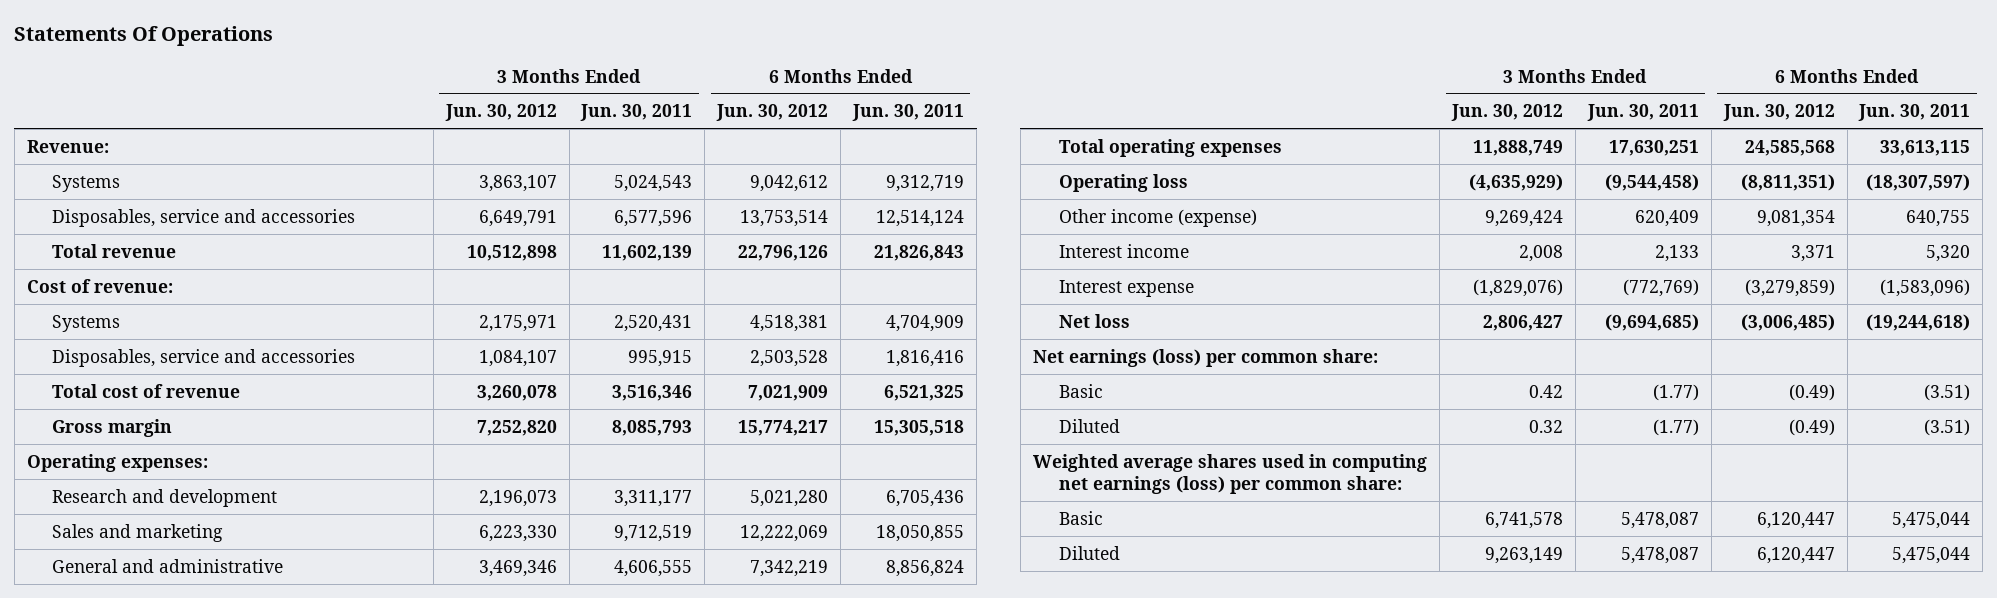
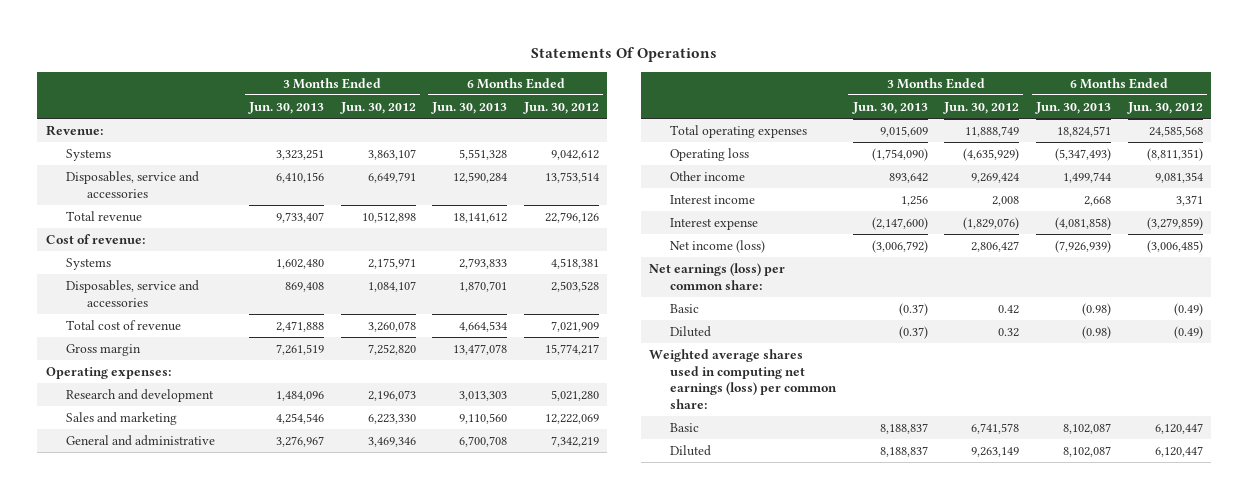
- | 3 Months Ended Jun. 30, 2012 | 3 Months Ended Jun. 30, 2011 | 6 Months Ended Jun. 30, 2012 | 6 Months Ended Jun. 30, 2011
+ | 3 Months Ended Jun. 30, 2013 | 3 Months Ended Jun. 30, 2012 | 6 Months Ended Jun. 30, 2013 | 6 Months Ended Jun. 30, 2012
- Other income (expense) | 9,269,424 | 620,409 | 9,081,354 | 640,755
+ Other income | 893,642 | 9,269,424 | 1,499,744 | 9,081,354
- Net loss | 2,806,427 | (9,694,685) | (3,006,485) | (19,244,618)
+ Net income (loss) | (3,006,792) | 2,806,427 | (7,926,939) | (3,006,485)

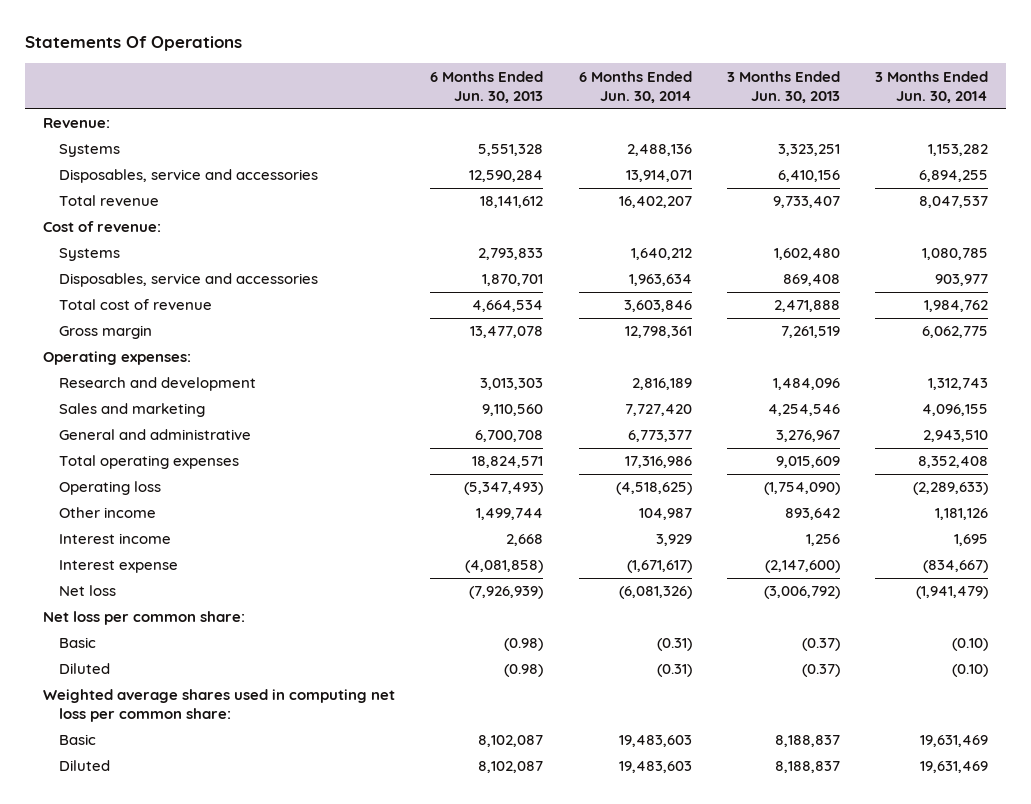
- | 3 Months Ended Jun. 30, 2013 | 3 Months Ended Jun. 30, 2012 | 6 Months Ended Jun. 30, 2013 | 6 Months Ended Jun. 30, 2012
+ | 6 Months Ended Jun. 30, 2013 | 6 Months Ended Jun. 30, 2014 | 3 Months Ended Jun. 30, 2013 | 3 Months Ended Jun. 30, 2014
- Net income (loss) | (3,006,792) | 2,806,427 | (7,926,939) | (3,006,485)
- Net earnings (loss) per common share:
+ Net loss | (7,926,939) | (6,081,326) | (3,006,792) | (1,941,479)
+ Net loss per common share:
- Weighted average shares used in computing net earnings (loss) per common share:
+ Weighted average shares used in computing net loss per common share:

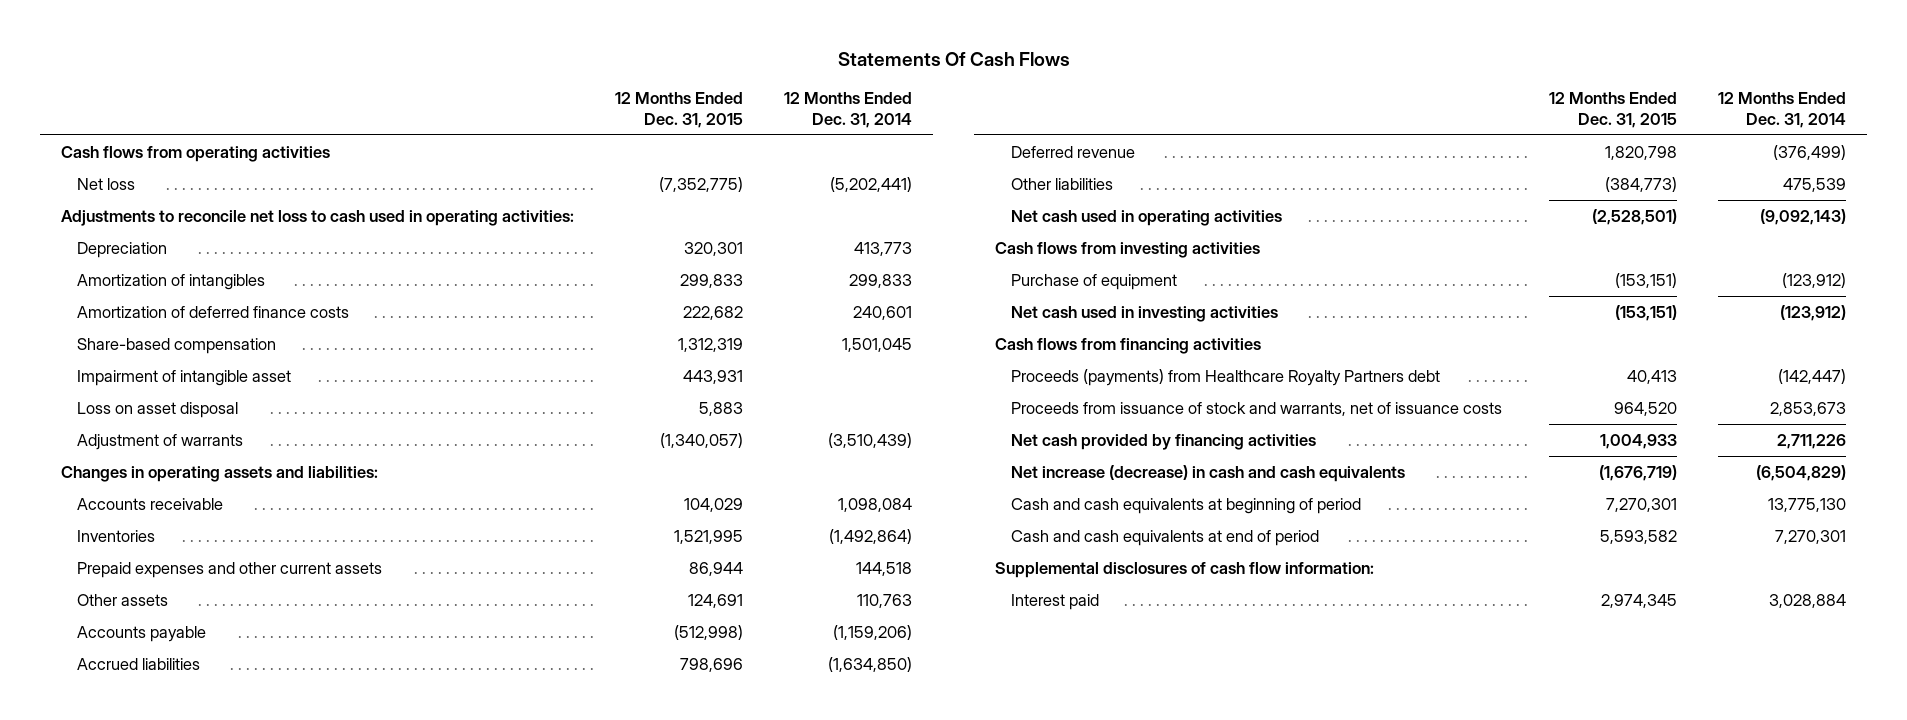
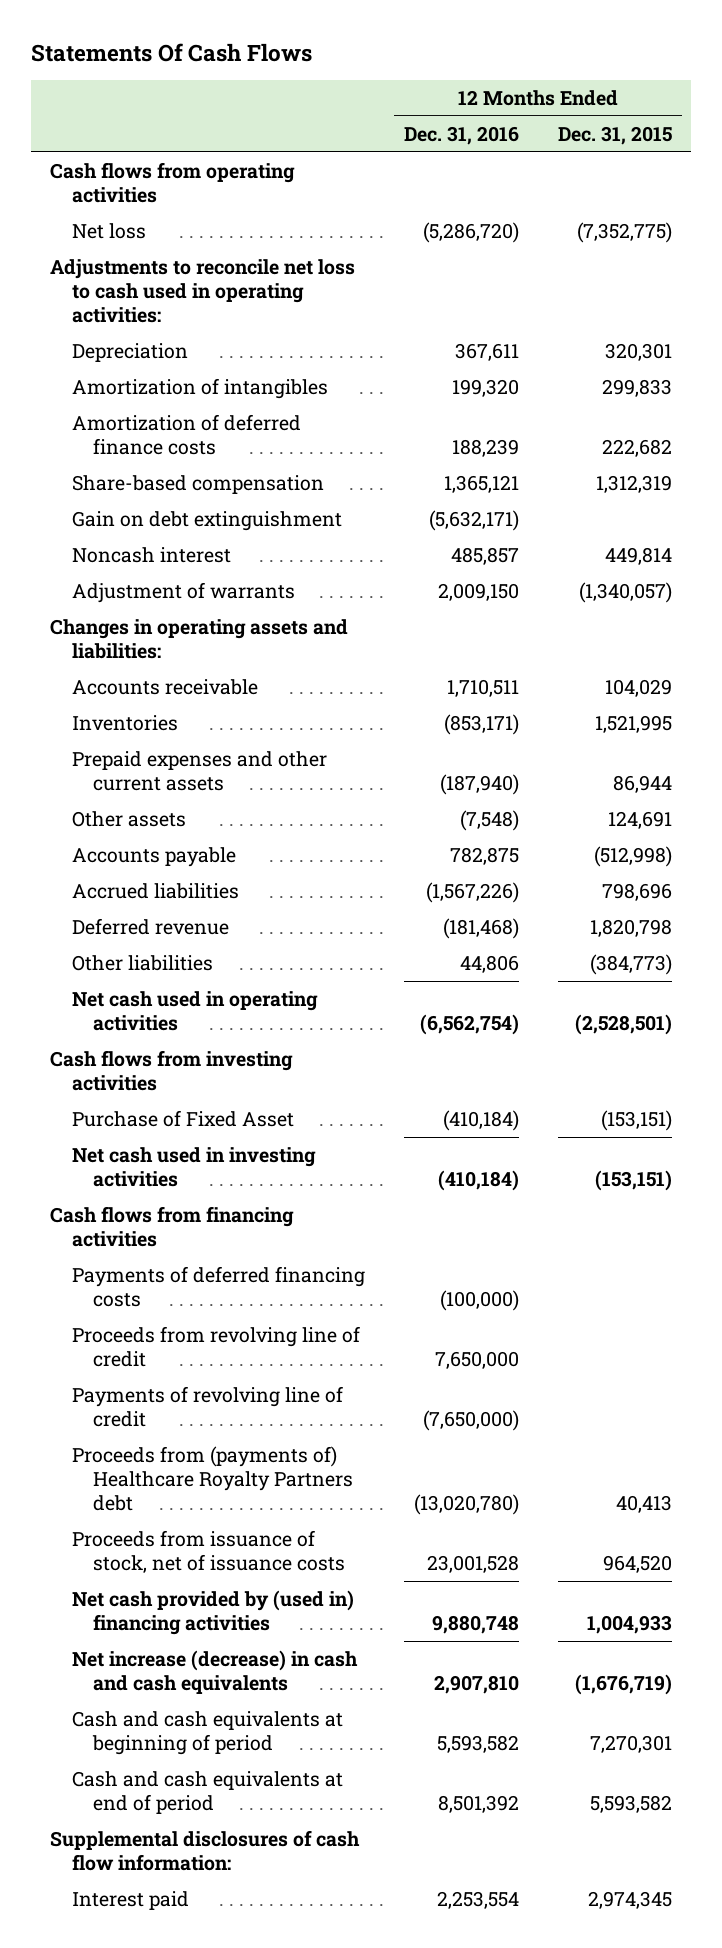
- | 12 Months Ended Dec. 31, 2015 | 12 Months Ended Dec. 31, 2014
+ | 12 Months Ended Dec. 31, 2016 | 12 Months Ended Dec. 31, 2015
- Impairment of intangible asset | 443,931 |
- Loss on asset disposal | 5,883 |
+ Gain on debt extinguishment | (5,632,171) |
+ Noncash interest | 485,857 | 449,814
- Purchase of equipment | (153,151) | (123,912)
+ Purchase of Fixed Asset | (410,184) | (153,151)
- Proceeds (payments) from Healthcare Royalty Partners debt | 40,413 | (142,447)
- Proceeds from issuance of stock and warrants, net of issuance costs | 964,520 | 2,853,673
- Net cash provided by financing activities | 1,004,933 | 2,711,226
+ Payments of deferred financing costs | (100,000) |
+ Proceeds from revolving line of credit | 7,650,000 |
+ Payments of revolving line of credit | (7,650,000) |
+ Proceeds from (payments of) Healthcare Royalty Partners debt | (13,020,780) | 40,413
+ Proceeds from issuance of stock, net of issuance costs | 23,001,528 | 964,520
+ Net cash provided by (used in) financing activities | 9,880,748 | 1,004,933

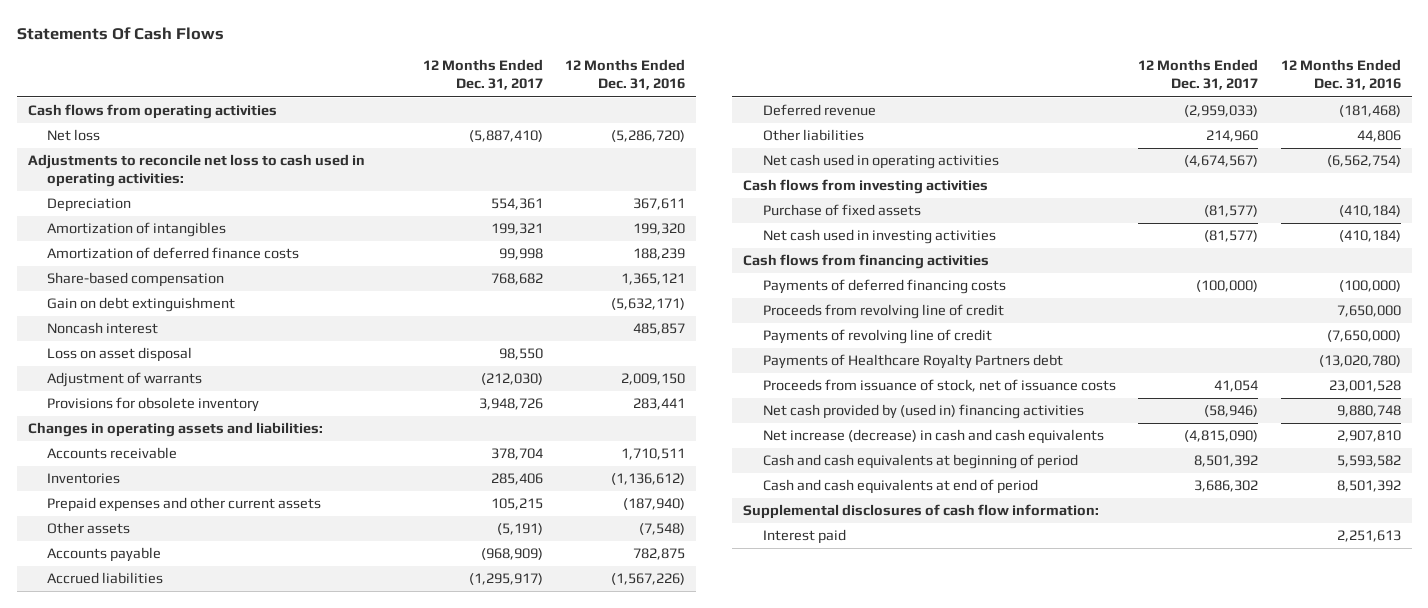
- | 12 Months Ended Dec. 31, 2016 | 12 Months Ended Dec. 31, 2015
+ | 12 Months Ended Dec. 31, 2017 | 12 Months Ended Dec. 31, 2016
+ Loss on asset disposal | 98,550 |
+ Provisions for obsolete inventory | 3,948,726 | 283,441
- Inventories | (853,171) | 1,521,995
+ Inventories | 285,406 | (1,136,612)
- Purchase of Fixed Asset | (410,184) | (153,151)
+ Purchase of fixed assets | (81,577) | (410,184)
- Proceeds from (payments of) Healthcare Royalty Partners debt | (13,020,780) | 40,413
+ Payments of Healthcare Royalty Partners debt | | (13,020,780)
- Interest paid | 2,253,554 | 2,974,345
+ Interest paid | | 2,251,613

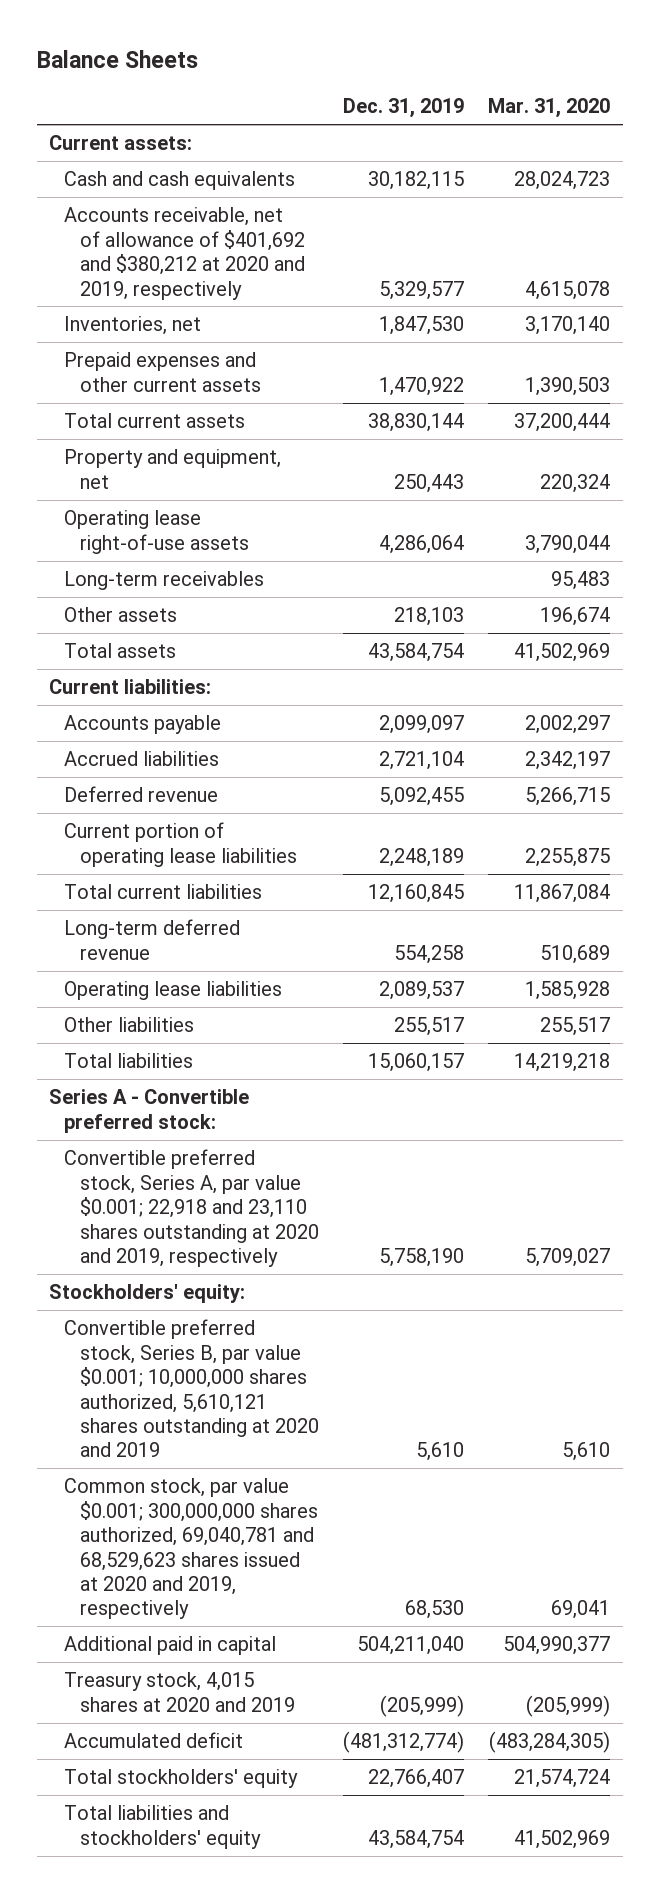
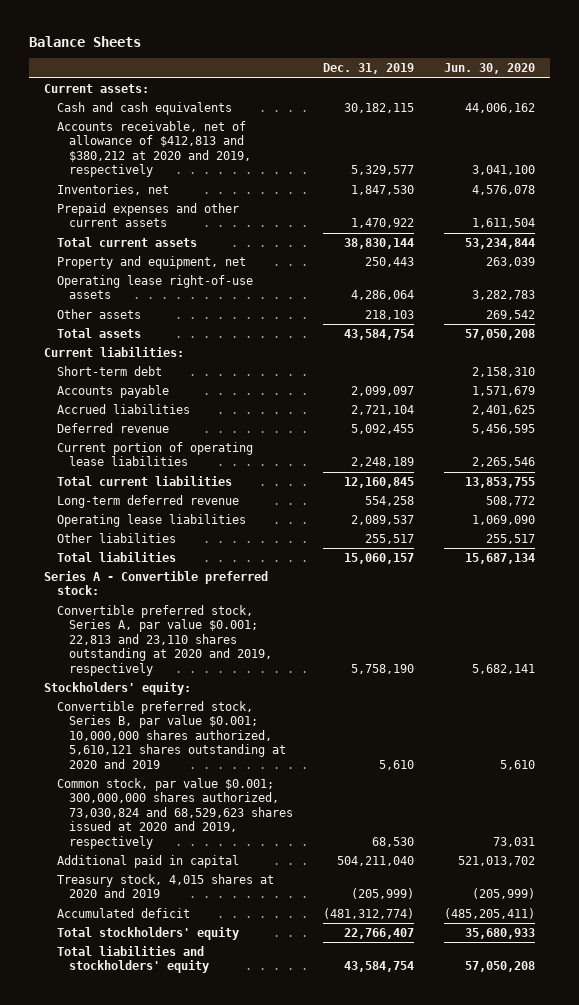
- | Dec. 31, 2019 | Mar. 31, 2020
+ | Dec. 31, 2019 | Jun. 30, 2020
- Accounts receivable, net of allowance of $401,692 and $380,212 at 2020 and 2019, respectively | 5,329,577 | 4,615,078
+ Accounts receivable, net of allowance of $412,813 and $380,212 at 2020 and 2019, respectively | 5,329,577 | 3,041,100
- Long-term receivables | | 95,483
+ Short-term debt | | 2,158,310
- Convertible preferred stock, Series A, par value $0.001; 22,918 and 23,110 shares outstanding at 2020 and 2019, respectively | 5,758,190 | 5,709,027
+ Convertible preferred stock, Series A, par value $0.001; 22,813 and 23,110 shares outstanding at 2020 and 2019, respectively | 5,758,190 | 5,682,141
- Common stock, par value $0.001; 300,000,000 shares authorized, 69,040,781 and 68,529,623 shares issued at 2020 and 2019, respectively | 68,530 | 69,041
+ Common stock, par value $0.001; 300,000,000 shares authorized, 73,030,824 and 68,529,623 shares issued at 2020 and 2019, respectively | 68,530 | 73,031

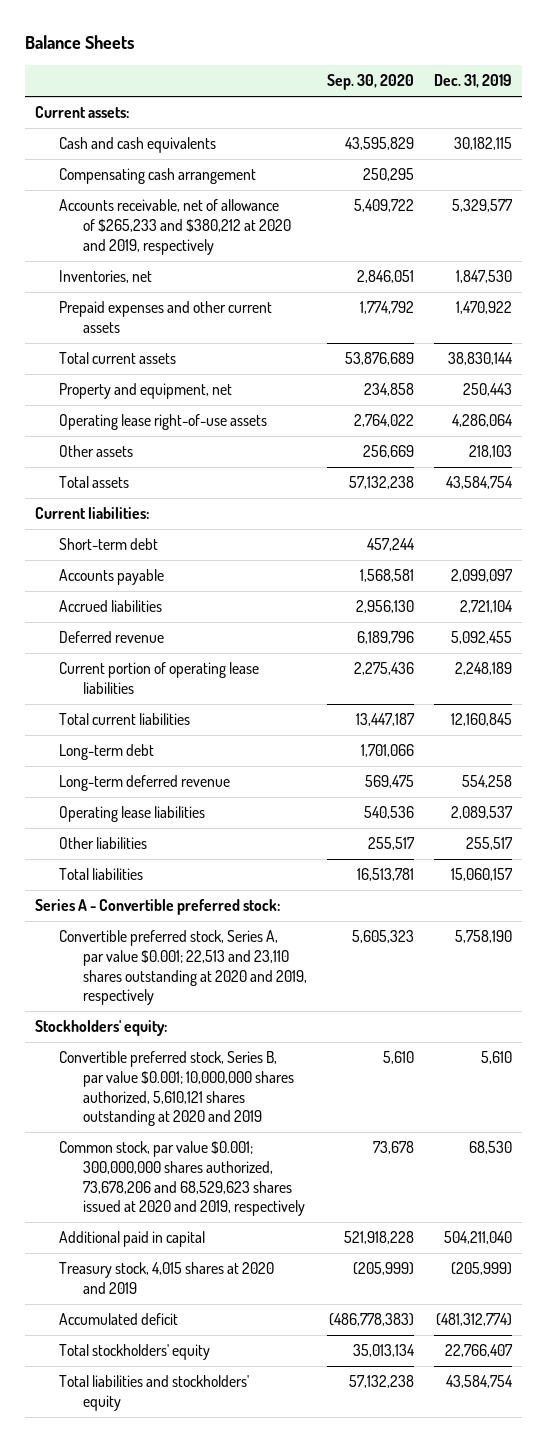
- | Dec. 31, 2019 | Jun. 30, 2020
+ | Sep. 30, 2020 | Dec. 31, 2019
- Accounts receivable, net of allowance of $412,813 and $380,212 at 2020 and 2019, respectively | 5,329,577 | 3,041,100
+ Compensating cash arrangement | 250,295 |
+ Accounts receivable, net of allowance of $265,233 and $380,212 at 2020 and 2019, respectively | 5,409,722 | 5,329,577
+ Long-term debt | 1,701,066 |
- Convertible preferred stock, Series A, par value $0.001; 22,813 and 23,110 shares outstanding at 2020 and 2019, respectively | 5,758,190 | 5,682,141
+ Convertible preferred stock, Series A, par value $0.001; 22,513 and 23,110 shares outstanding at 2020 and 2019, respectively | 5,605,323 | 5,758,190
- Common stock, par value $0.001; 300,000,000 shares authorized, 73,030,824 and 68,529,623 shares issued at 2020 and 2019, respectively | 68,530 | 73,031
+ Common stock, par value $0.001; 300,000,000 shares authorized, 73,678,206 and 68,529,623 shares issued at 2020 and 2019, respectively | 73,678 | 68,530

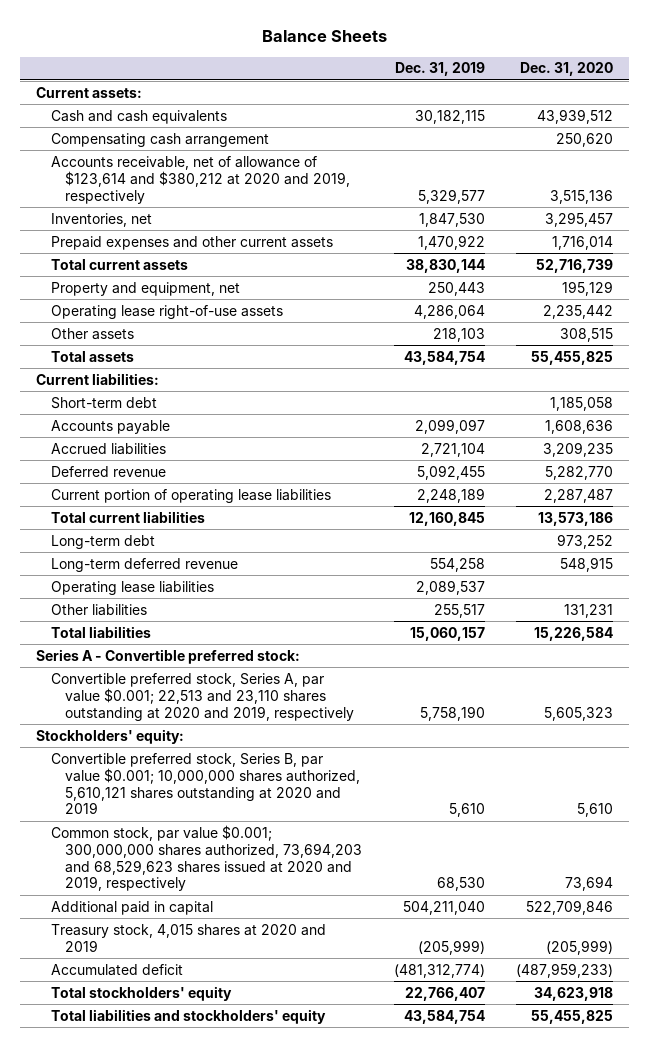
- | Sep. 30, 2020 | Dec. 31, 2019
+ | Dec. 31, 2019 | Dec. 31, 2020
- Accounts receivable, net of allowance of $265,233 and $380,212 at 2020 and 2019, respectively | 5,409,722 | 5,329,577
+ Accounts receivable, net of allowance of $123,614 and $380,212 at 2020 and 2019, respectively | 5,329,577 | 3,515,136
- Common stock, par value $0.001; 300,000,000 shares authorized, 73,678,206 and 68,529,623 shares issued at 2020 and 2019, respectively | 73,678 | 68,530
+ Common stock, par value $0.001; 300,000,000 shares authorized, 73,694,203 and 68,529,623 shares issued at 2020 and 2019, respectively | 68,530 | 73,694

